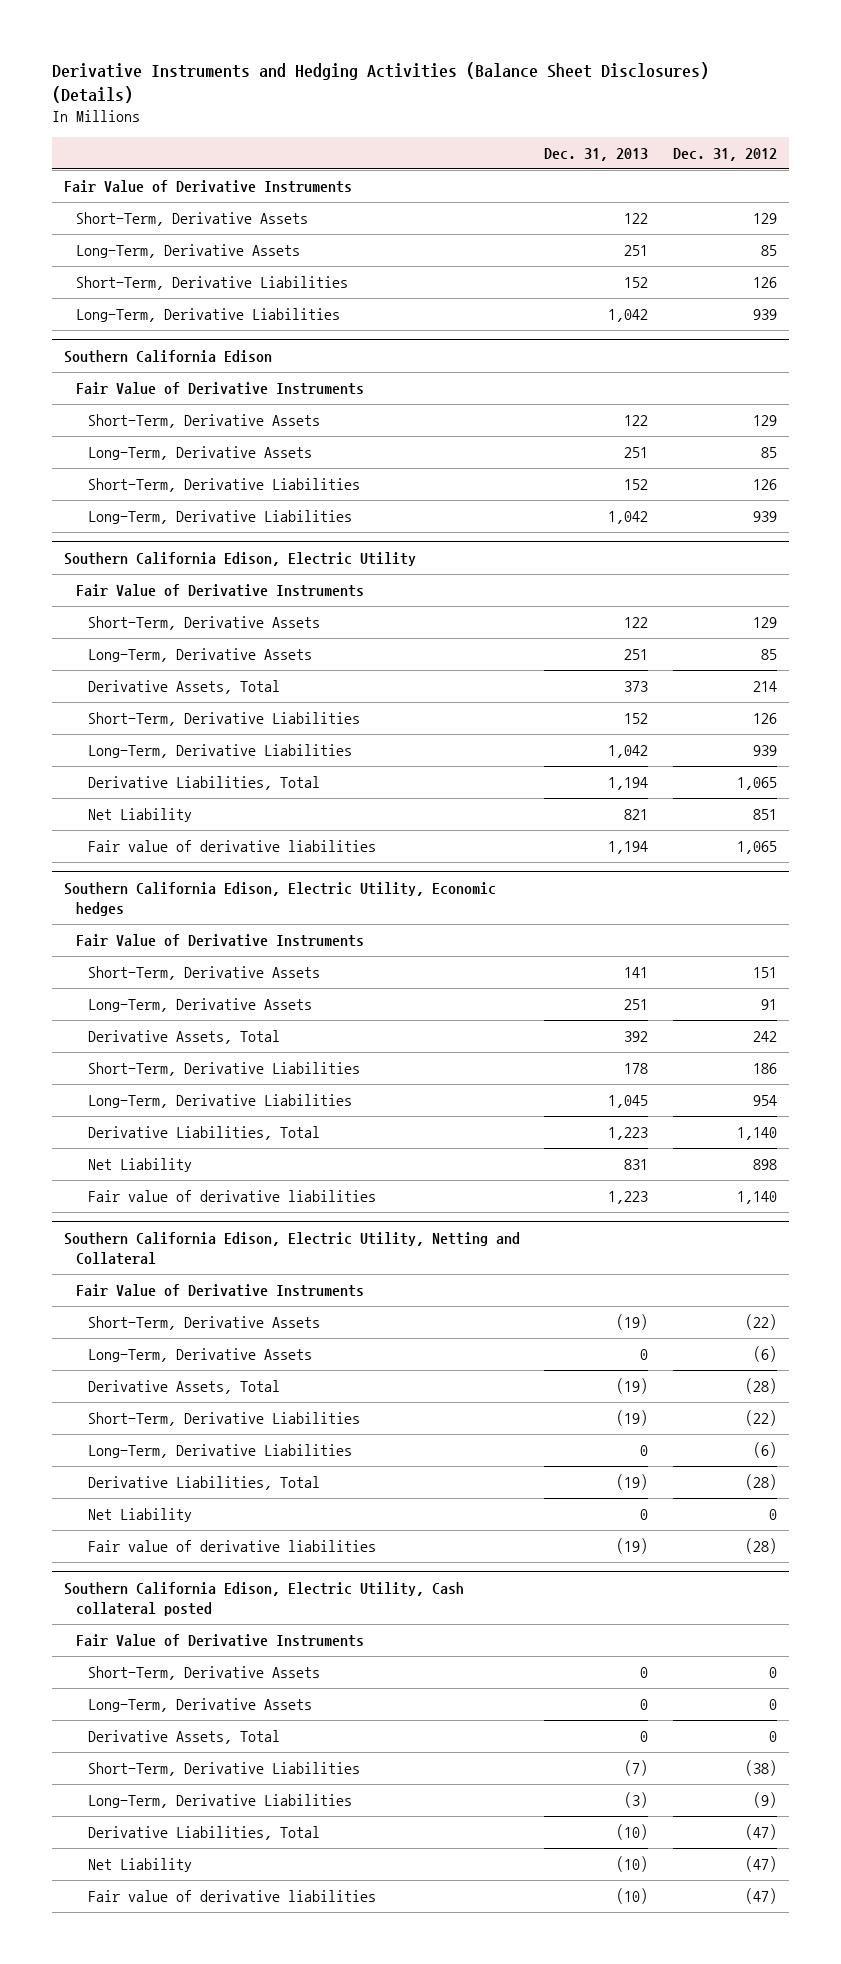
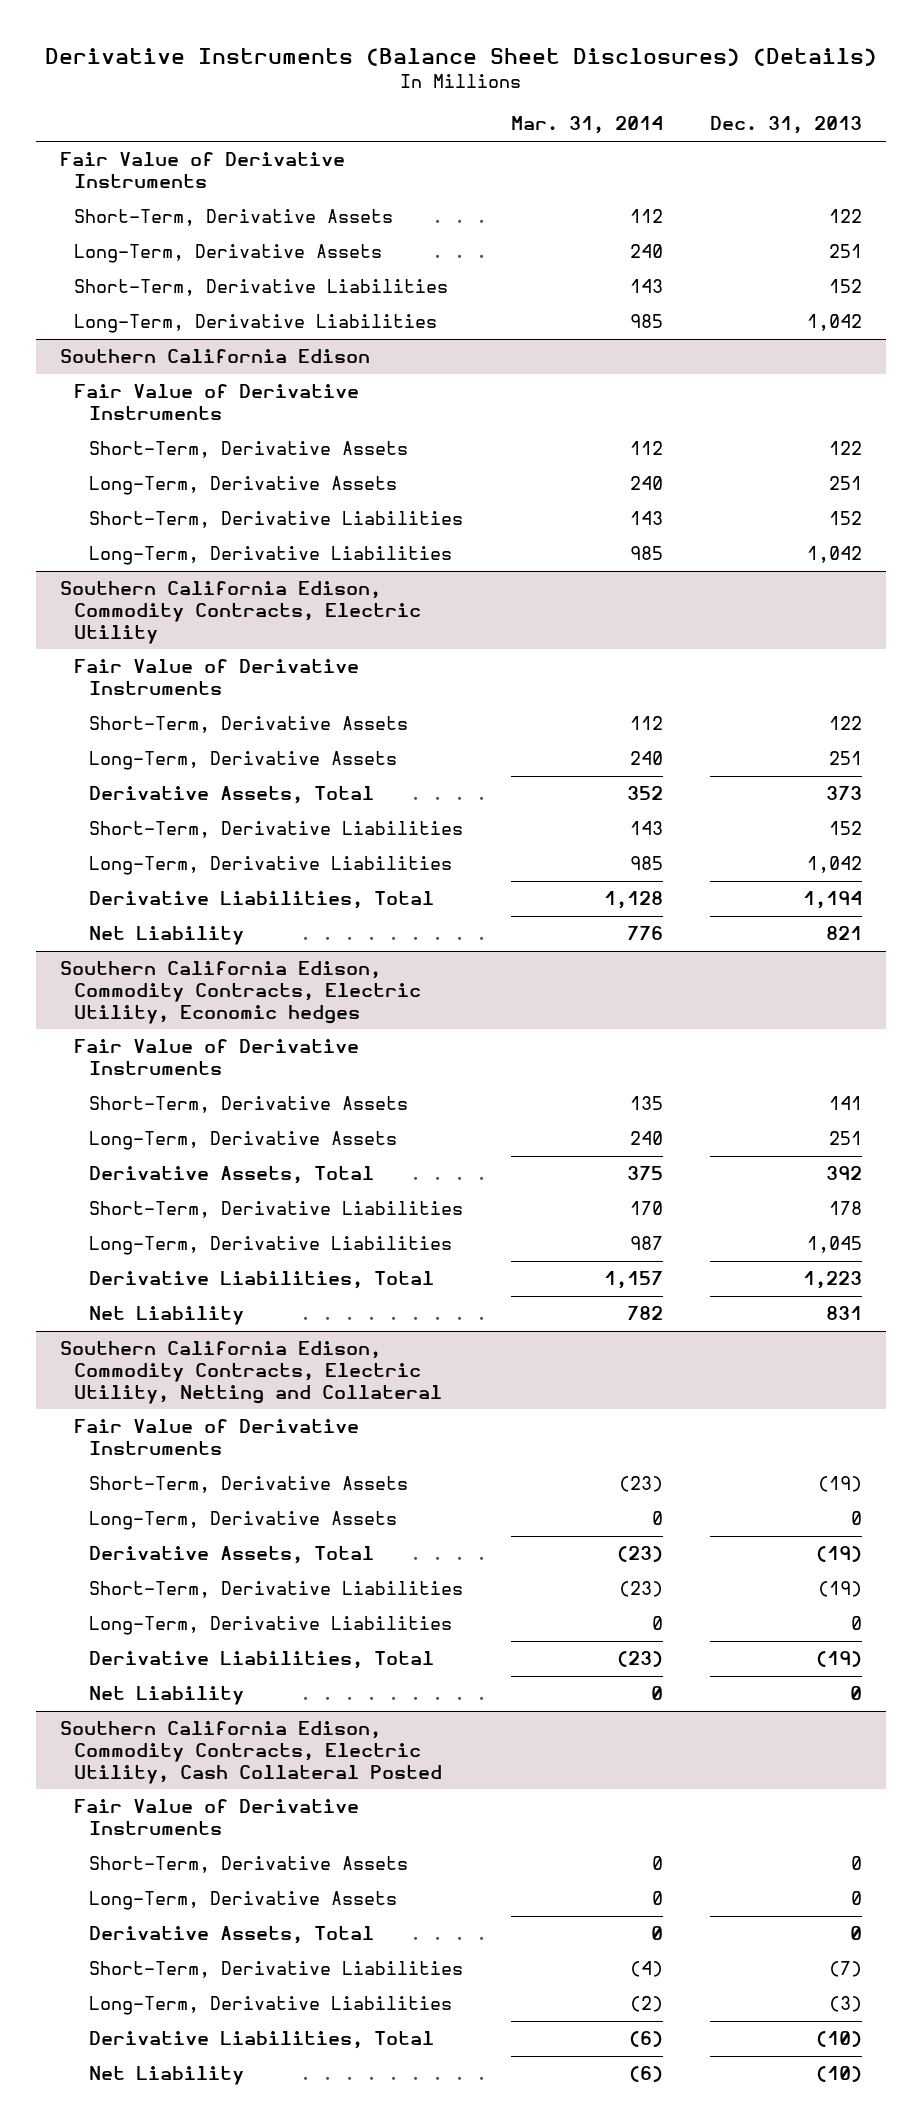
- Derivative Instruments and Hedging Activities (Balance Sheet Disclosures) (Details)
+ Derivative Instruments (Balance Sheet Disclosures) (Details)
- | Dec. 31, 2013 | Dec. 31, 2012
+ | Mar. 31, 2014 | Dec. 31, 2013
- Southern California Edison, Electric Utility
+ Southern California Edison, Commodity Contracts, Electric Utility
- Fair value of derivative liabilities | 1,194 | 1,065
- Southern California Edison, Electric Utility, Economic hedges
+ Southern California Edison, Commodity Contracts, Electric Utility, Economic hedges
- Fair value of derivative liabilities | 1,223 | 1,140
- Southern California Edison, Electric Utility, Netting and Collateral
+ Southern California Edison, Commodity Contracts, Electric Utility, Netting and Collateral
- Fair value of derivative liabilities | (19) | (28)
- Southern California Edison, Electric Utility, Cash collateral posted
+ Southern California Edison, Commodity Contracts, Electric Utility, Cash Collateral Posted
- Fair value of derivative liabilities | (10) | (47)

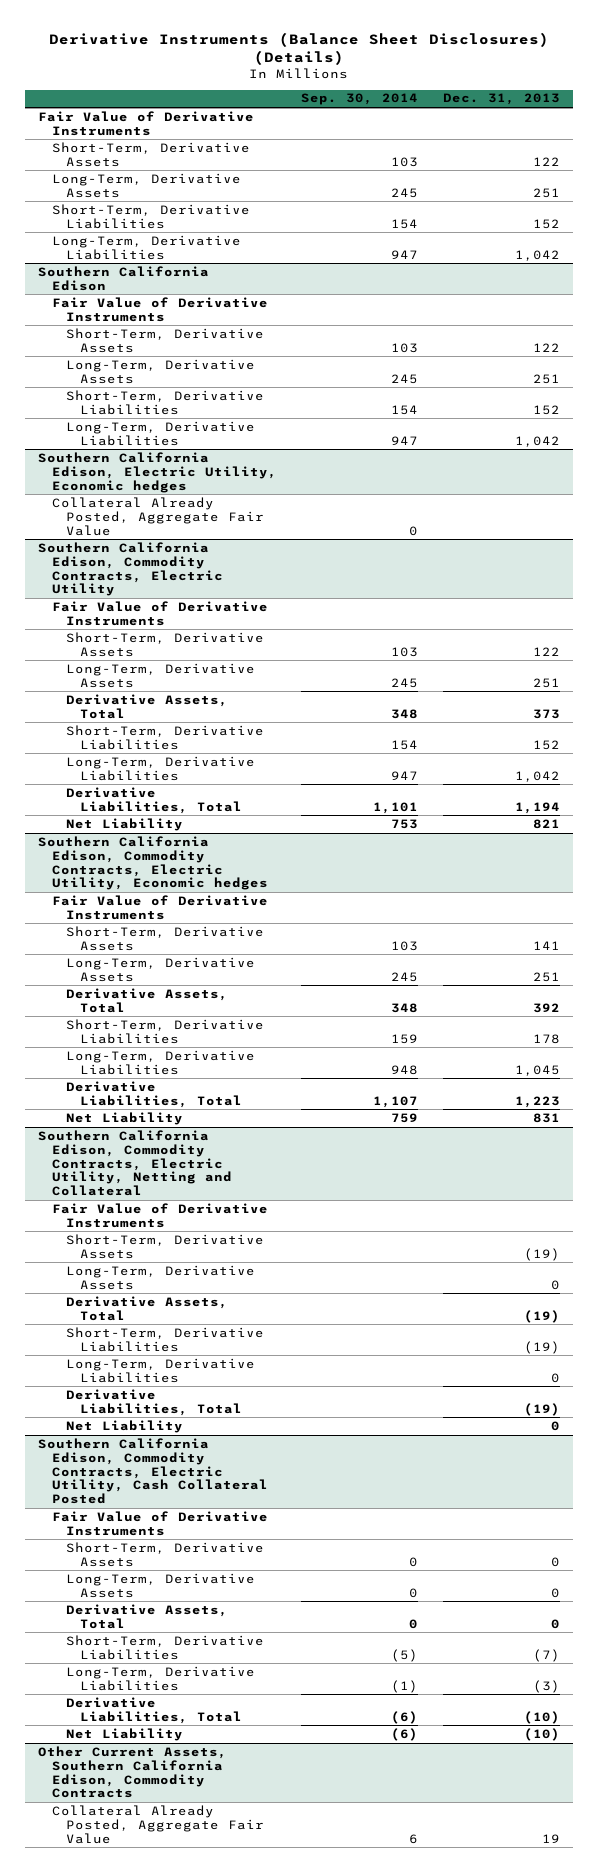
- | Mar. 31, 2014 | Dec. 31, 2013
+ | Sep. 30, 2014 | Dec. 31, 2013
+ Southern California Edison, Electric Utility, Economic hedges
+ Collateral Already Posted, Aggregate Fair Value | 0 |
+ Other Current Assets, Southern California Edison, Commodity Contracts
+ Collateral Already Posted, Aggregate Fair Value | 6 | 19

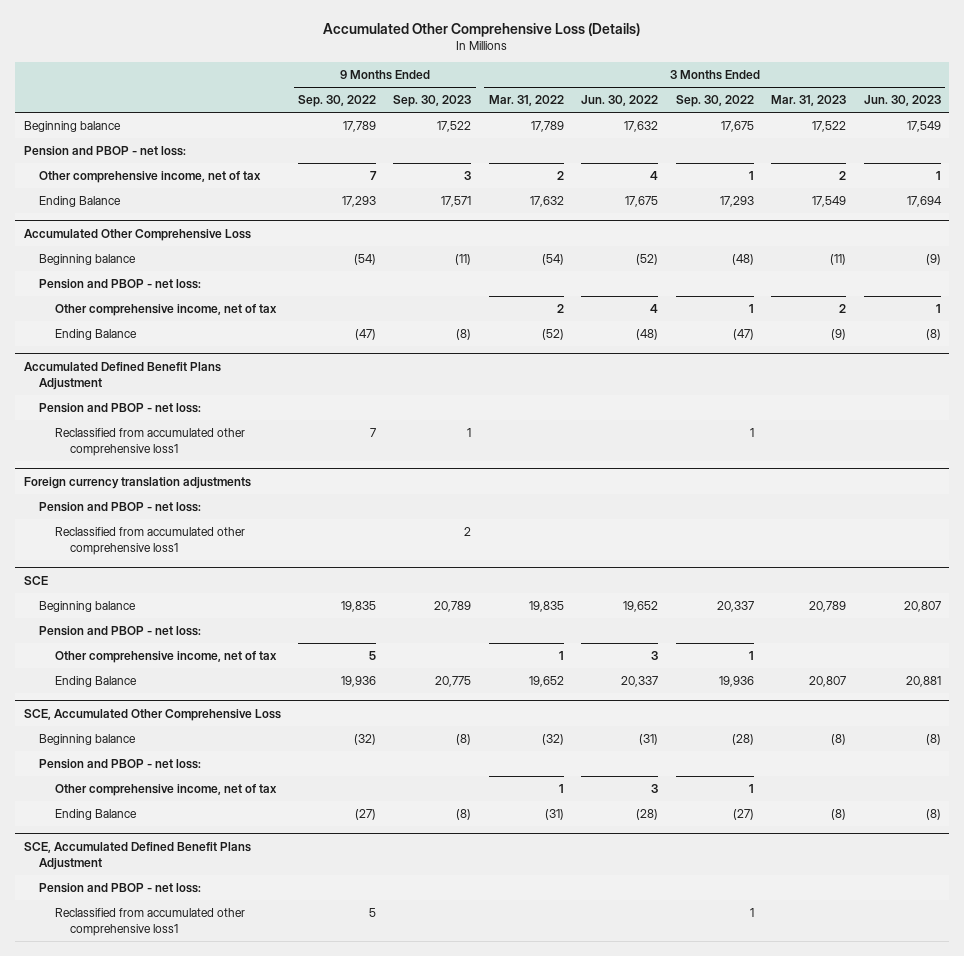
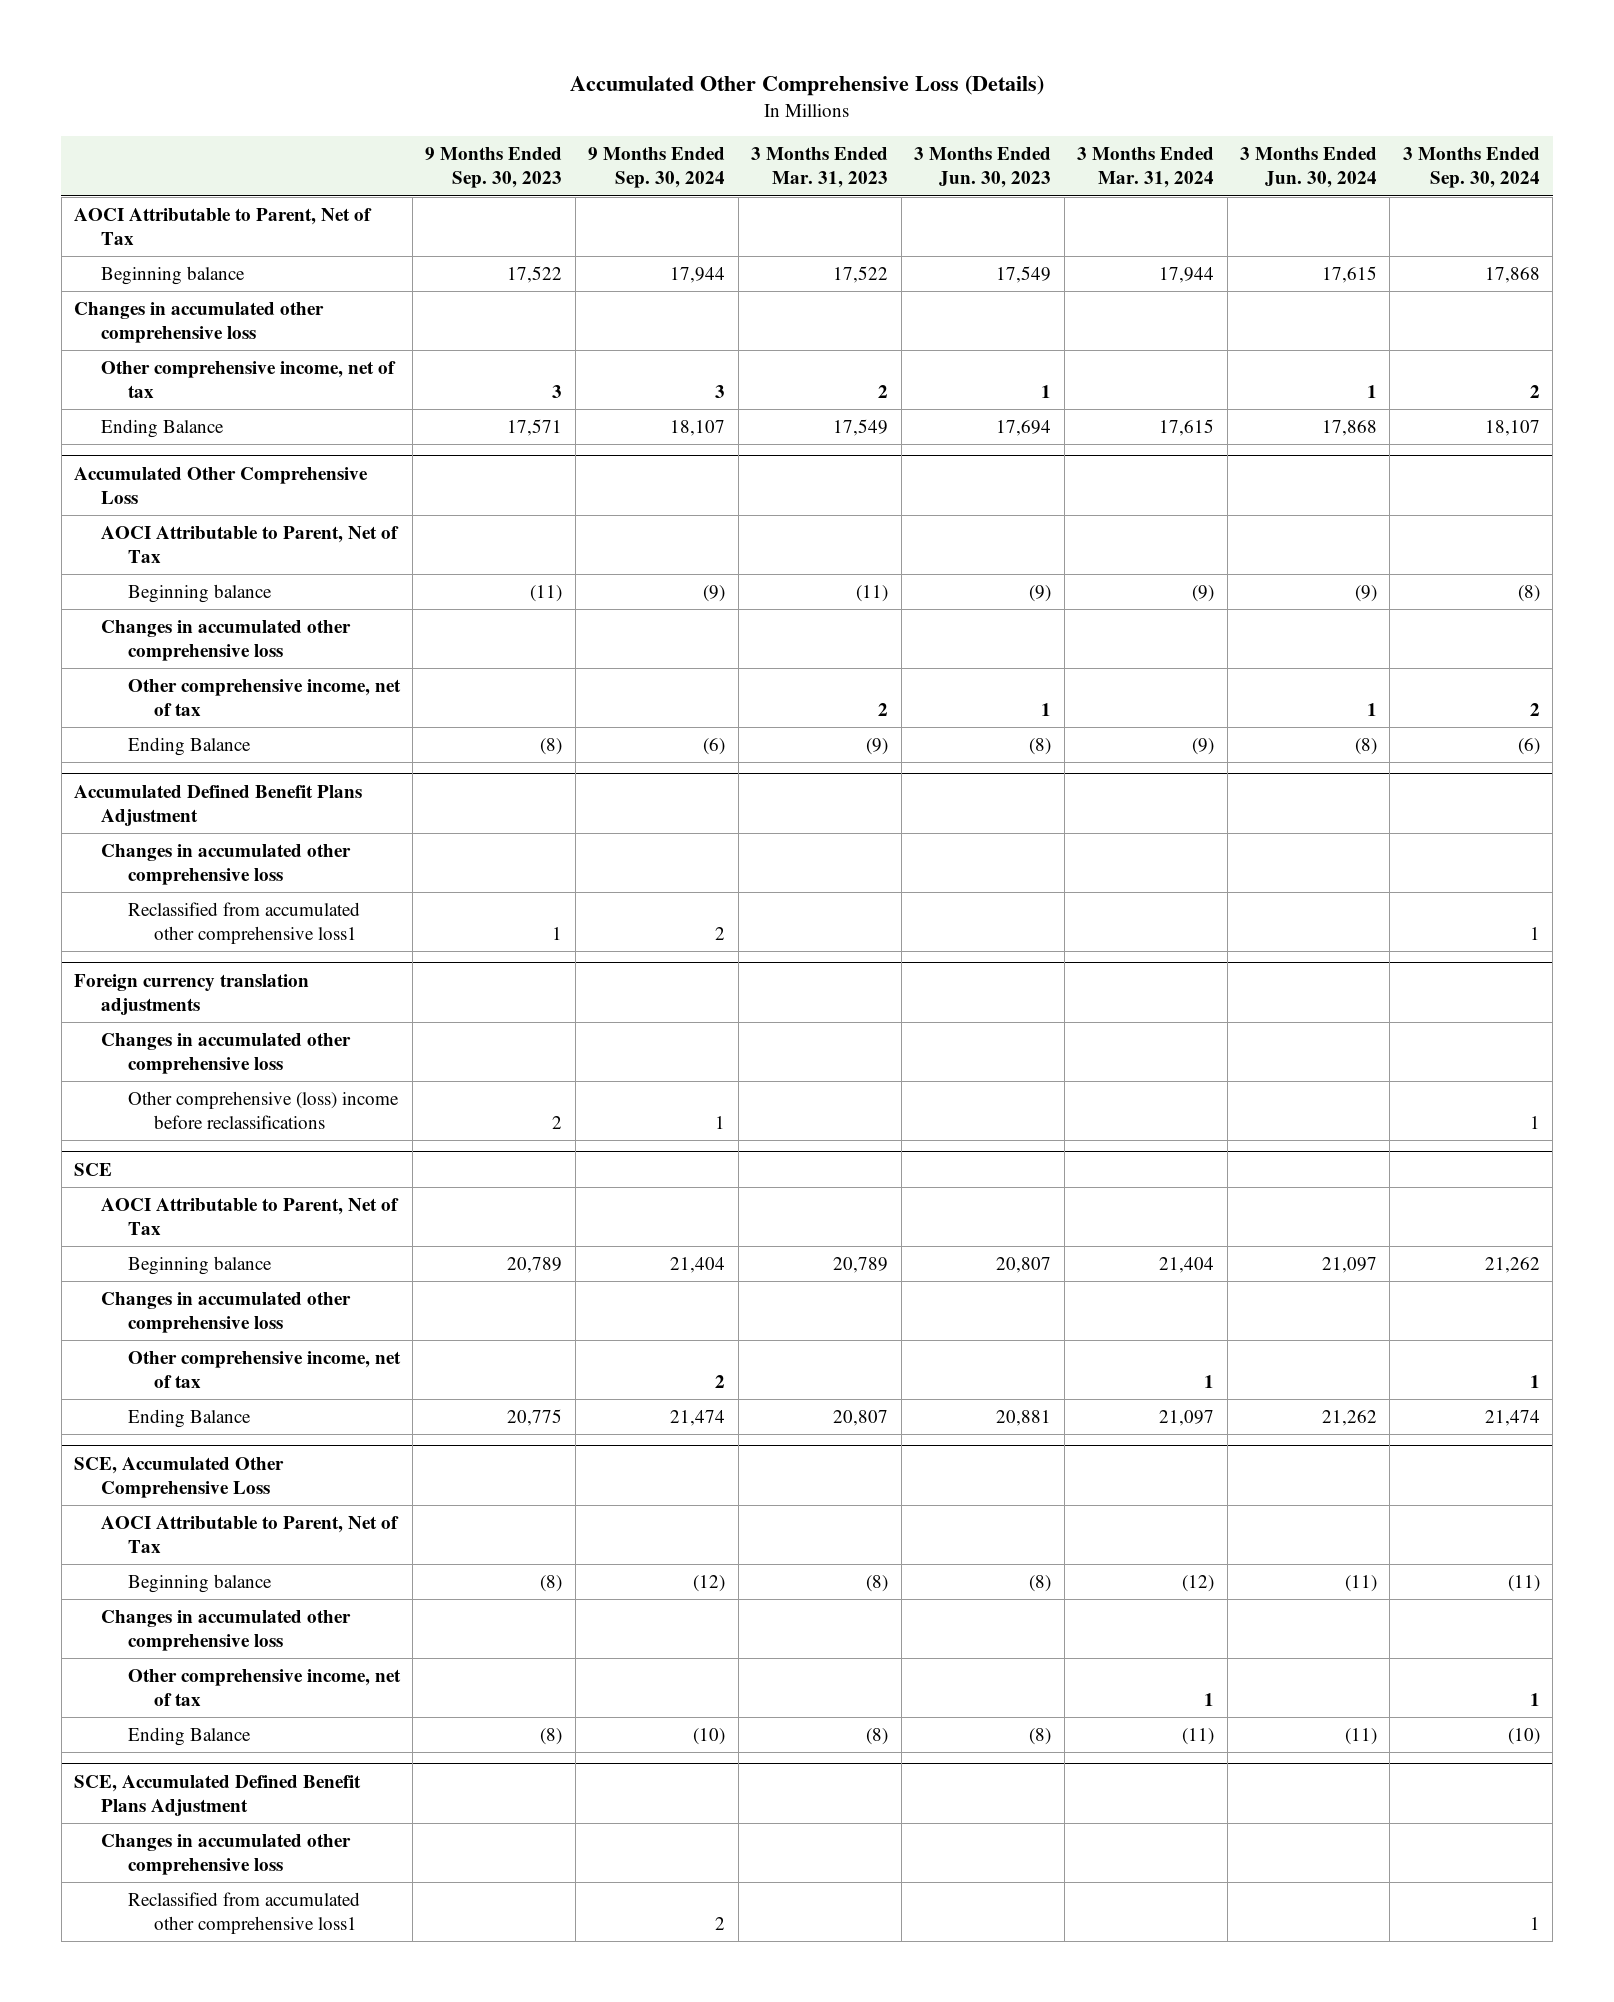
- | 9 Months Ended Sep. 30, 2022 | 9 Months Ended Sep. 30, 2023 | 3 Months Ended Mar. 31, 2022 | 3 Months Ended Jun. 30, 2022 | 3 Months Ended Sep. 30, 2022 | 3 Months Ended Mar. 31, 2023 | 3 Months Ended Jun. 30, 2023
+ | 9 Months Ended Sep. 30, 2023 | 9 Months Ended Sep. 30, 2024 | 3 Months Ended Mar. 31, 2023 | 3 Months Ended Jun. 30, 2023 | 3 Months Ended Mar. 31, 2024 | 3 Months Ended Jun. 30, 2024 | 3 Months Ended Sep. 30, 2024
+ AOCI Attributable to Parent, Net of Tax
- Pension and PBOP - net loss:
+ Changes in accumulated other comprehensive loss
@ Accumulated Other Comprehensive Loss
+ AOCI Attributable to Parent, Net of Tax
- Pension and PBOP - net loss:
+ Changes in accumulated other comprehensive loss
@ Accumulated Defined Benefit Plans Adjustment
- Pension and PBOP - net loss:
+ Changes in accumulated other comprehensive loss
@ Foreign currency translation adjustments
- Pension and PBOP - net loss:
- Reclassified from accumulated other comprehensive loss1 | | 2 | | | | |
+ Changes in accumulated other comprehensive loss
+ Other comprehensive (loss) income before reclassifications | 2 | 1 | | | | | 1
@ SCE
+ AOCI Attributable to Parent, Net of Tax
- Pension and PBOP - net loss:
+ Changes in accumulated other comprehensive loss
@ SCE, Accumulated Other Comprehensive Loss
+ AOCI Attributable to Parent, Net of Tax
- Pension and PBOP - net loss:
+ Changes in accumulated other comprehensive loss
@ SCE, Accumulated Defined Benefit Plans Adjustment
- Pension and PBOP - net loss:
+ Changes in accumulated other comprehensive loss

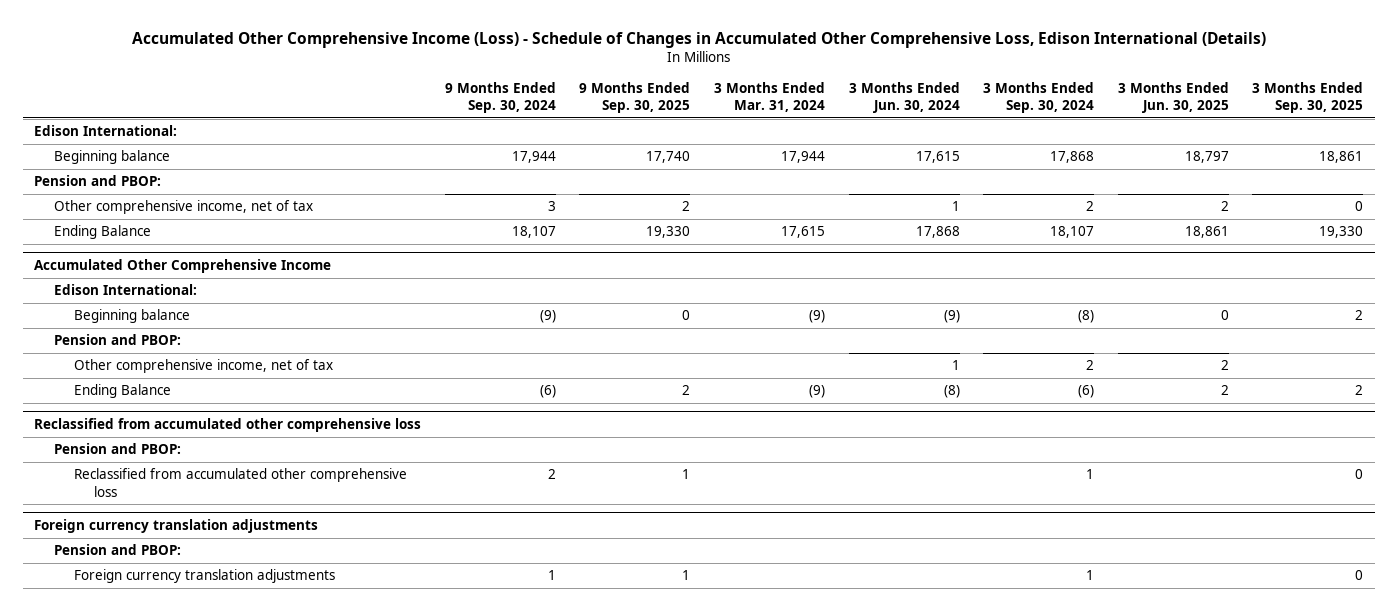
- Accumulated Other Comprehensive Loss (Details)
+ Accumulated Other Comprehensive Income (Loss) - Schedule of Changes in Accumulated Other Comprehensive Loss, Edison International (Details)
- | 9 Months Ended Sep. 30, 2023 | 9 Months Ended Sep. 30, 2024 | 3 Months Ended Mar. 31, 2023 | 3 Months Ended Jun. 30, 2023 | 3 Months Ended Mar. 31, 2024 | 3 Months Ended Jun. 30, 2024 | 3 Months Ended Sep. 30, 2024
+ | 9 Months Ended Sep. 30, 2024 | 9 Months Ended Sep. 30, 2025 | 3 Months Ended Mar. 31, 2024 | 3 Months Ended Jun. 30, 2024 | 3 Months Ended Sep. 30, 2024 | 3 Months Ended Jun. 30, 2025 | 3 Months Ended Sep. 30, 2025
- AOCI Attributable to Parent, Net of Tax
+ Edison International:
- Changes in accumulated other comprehensive loss
+ Pension and PBOP:
- Accumulated Other Comprehensive Loss
- AOCI Attributable to Parent, Net of Tax
+ Accumulated Other Comprehensive Income
+ Edison International:
- Changes in accumulated other comprehensive loss
+ Pension and PBOP:
- Accumulated Defined Benefit Plans Adjustment
- Changes in accumulated other comprehensive loss
- Reclassified from accumulated other comprehensive loss1 | 1 | 2 | | | | | 1
+ Reclassified from accumulated other comprehensive loss
+ Pension and PBOP:
+ Reclassified from accumulated other comprehensive loss | 2 | 1 | | | 1 | | 0
@ Foreign currency translation adjustments
- Changes in accumulated other comprehensive loss
- Other comprehensive (loss) income before reclassifications | 2 | 1 | | | | | 1
- SCE
- AOCI Attributable to Parent, Net of Tax
- Beginning balance | 20,789 | 21,404 | 20,789 | 20,807 | 21,404 | 21,097 | 21,262
- Changes in accumulated other comprehensive loss
- Other comprehensive income, net of tax | | 2 | | | 1 | | 1
- Ending Balance | 20,775 | 21,474 | 20,807 | 20,881 | 21,097 | 21,262 | 21,474
- SCE, Accumulated Other Comprehensive Loss
- AOCI Attributable to Parent, Net of Tax
- Beginning balance | (8) | (12) | (8) | (8) | (12) | (11) | (11)
- Changes in accumulated other comprehensive loss
- Other comprehensive income, net of tax | | | | | 1 | | 1
- Ending Balance | (8) | (10) | (8) | (8) | (11) | (11) | (10)
- SCE, Accumulated Defined Benefit Plans Adjustment
- Changes in accumulated other comprehensive loss
- Reclassified from accumulated other comprehensive loss1 | | 2 | | | | | 1
@ Foreign currency translation adjustments
+ Pension and PBOP:
+ Foreign currency translation adjustments | 1 | 1 | | | 1 | | 0

